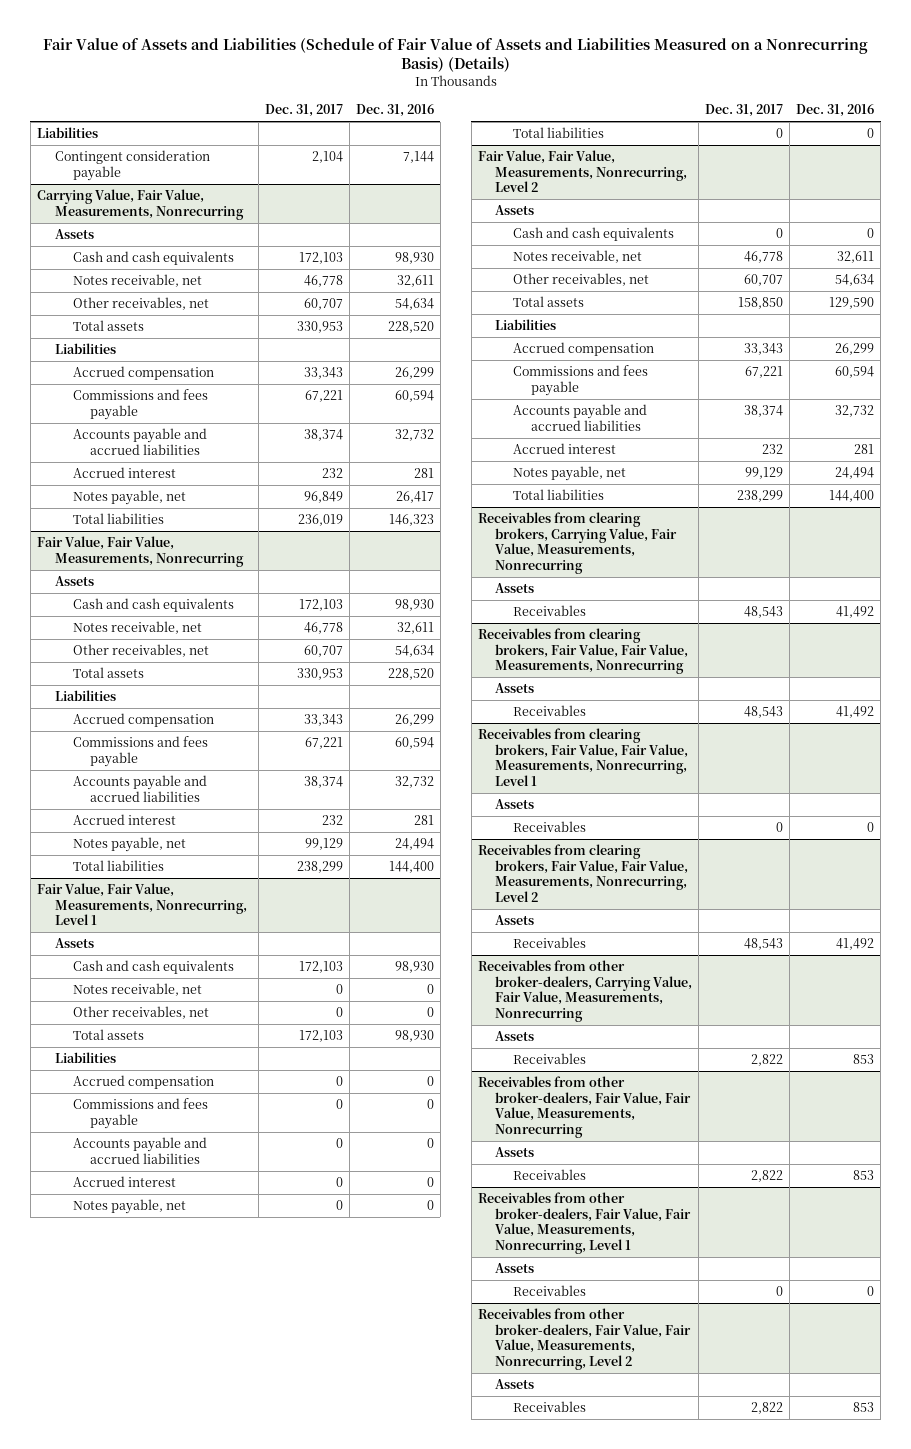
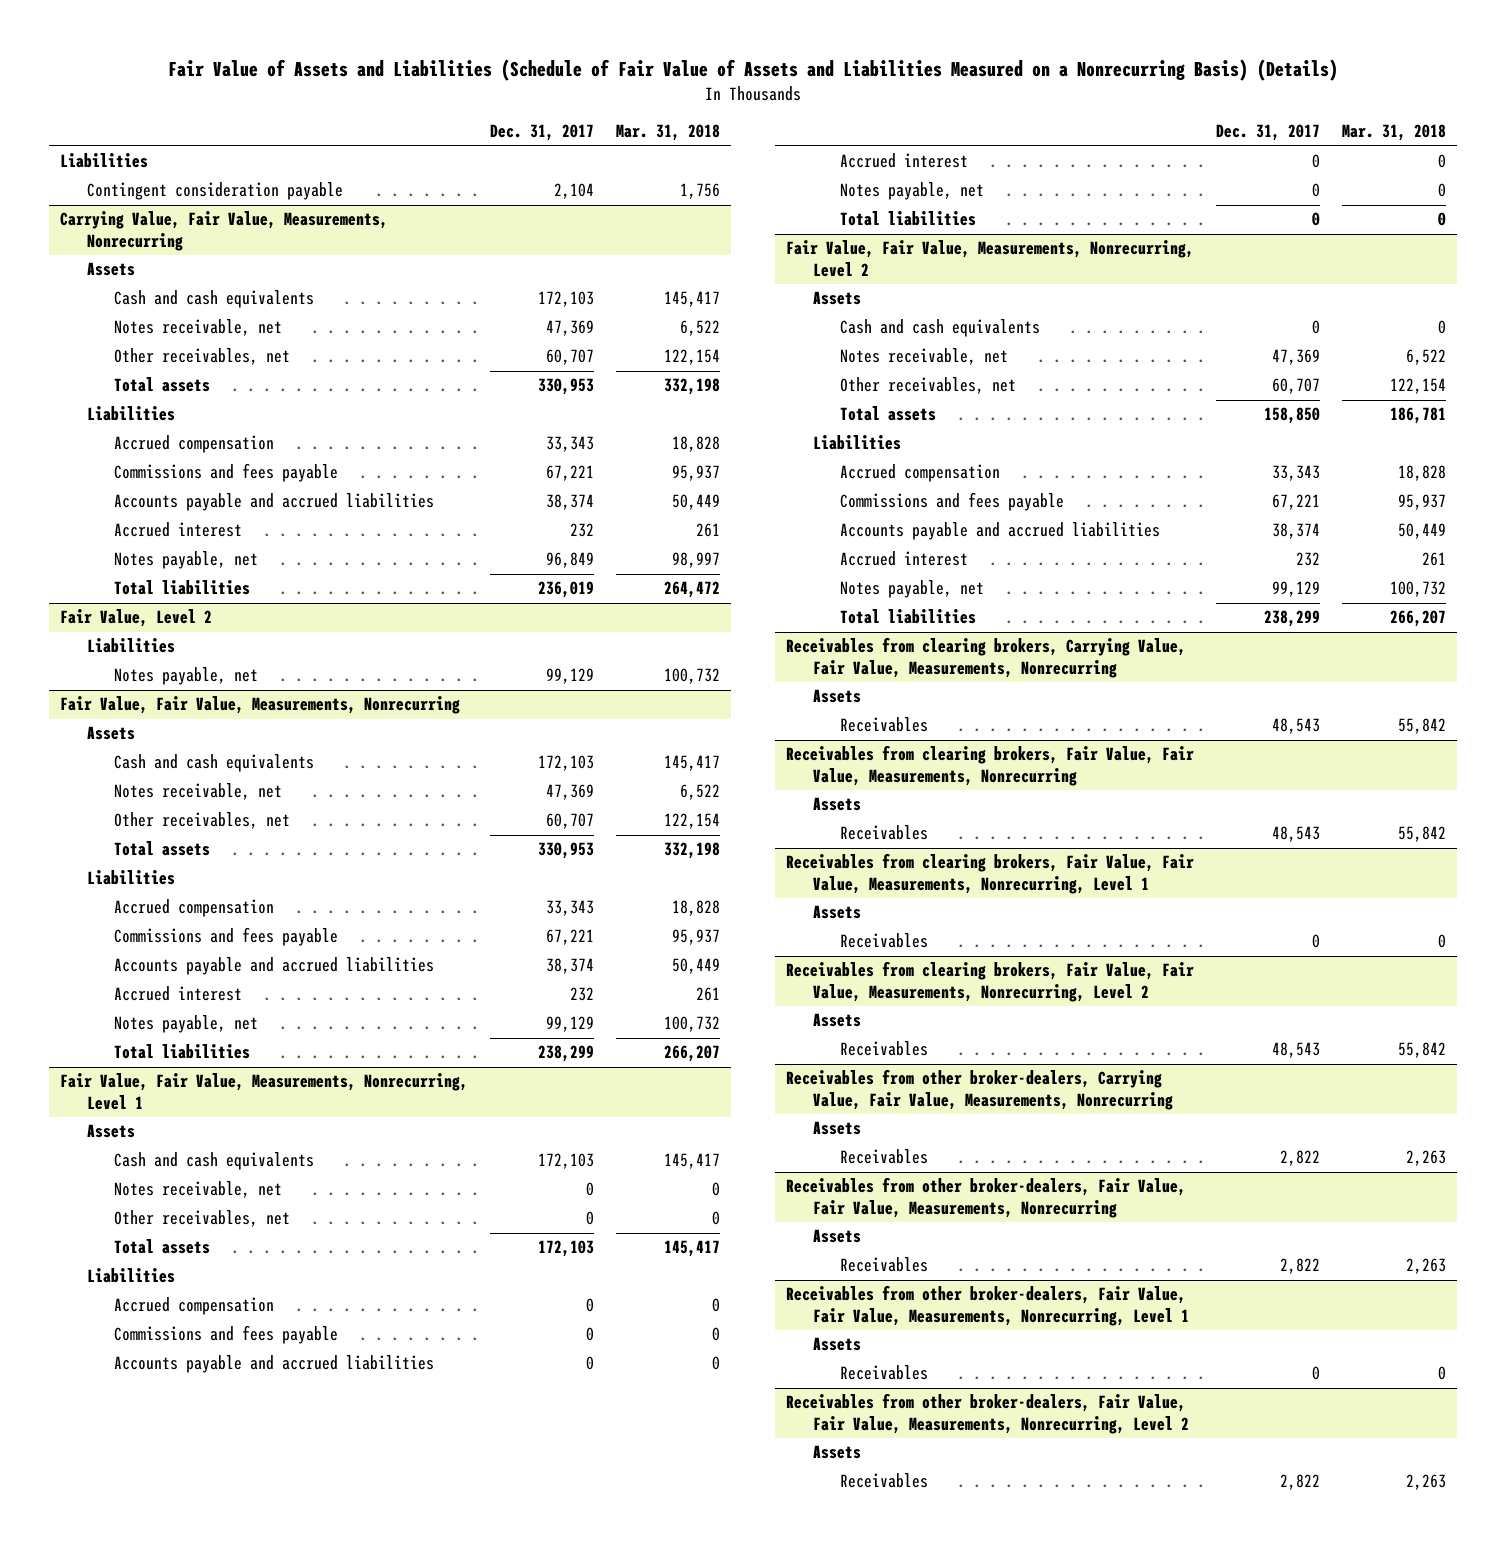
- | Dec. 31, 2017 | Dec. 31, 2016
+ | Dec. 31, 2017 | Mar. 31, 2018
@ Carrying Value, Fair Value, Measurements, Nonrecurring
- Notes receivable, net | 46,778 | 32,611
+ Notes receivable, net | 47,369 | 6,522
+ Fair Value, Level 2
+ Liabilities
+ Notes payable, net | 99,129 | 100,732
@ Fair Value, Fair Value, Measurements, Nonrecurring
- Notes receivable, net | 46,778 | 32,611
+ Notes receivable, net | 47,369 | 6,522
@ Fair Value, Fair Value, Measurements, Nonrecurring, Level 2
- Notes receivable, net | 46,778 | 32,611
+ Notes receivable, net | 47,369 | 6,522

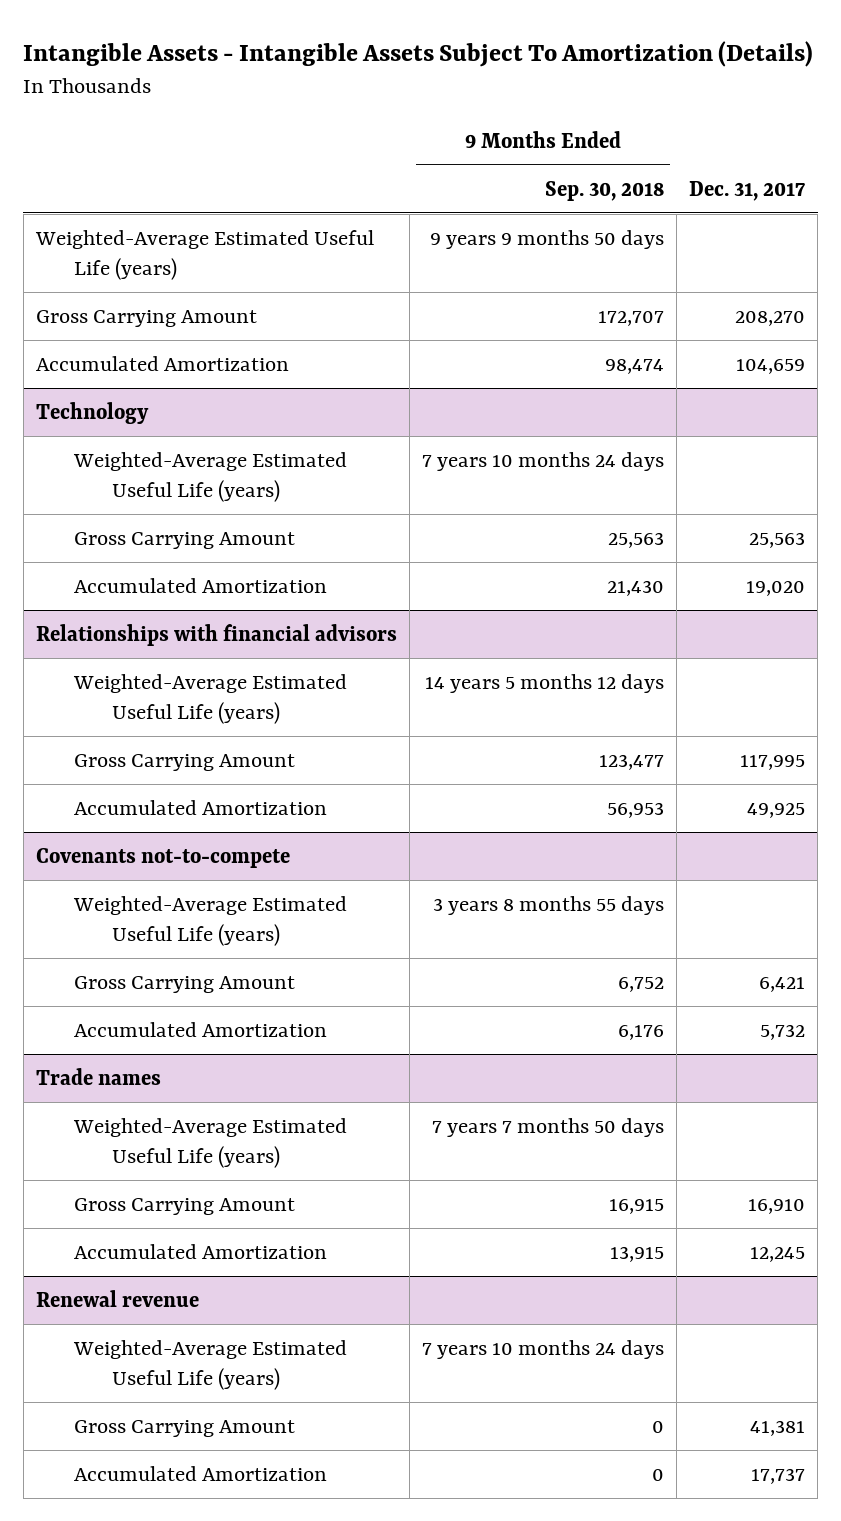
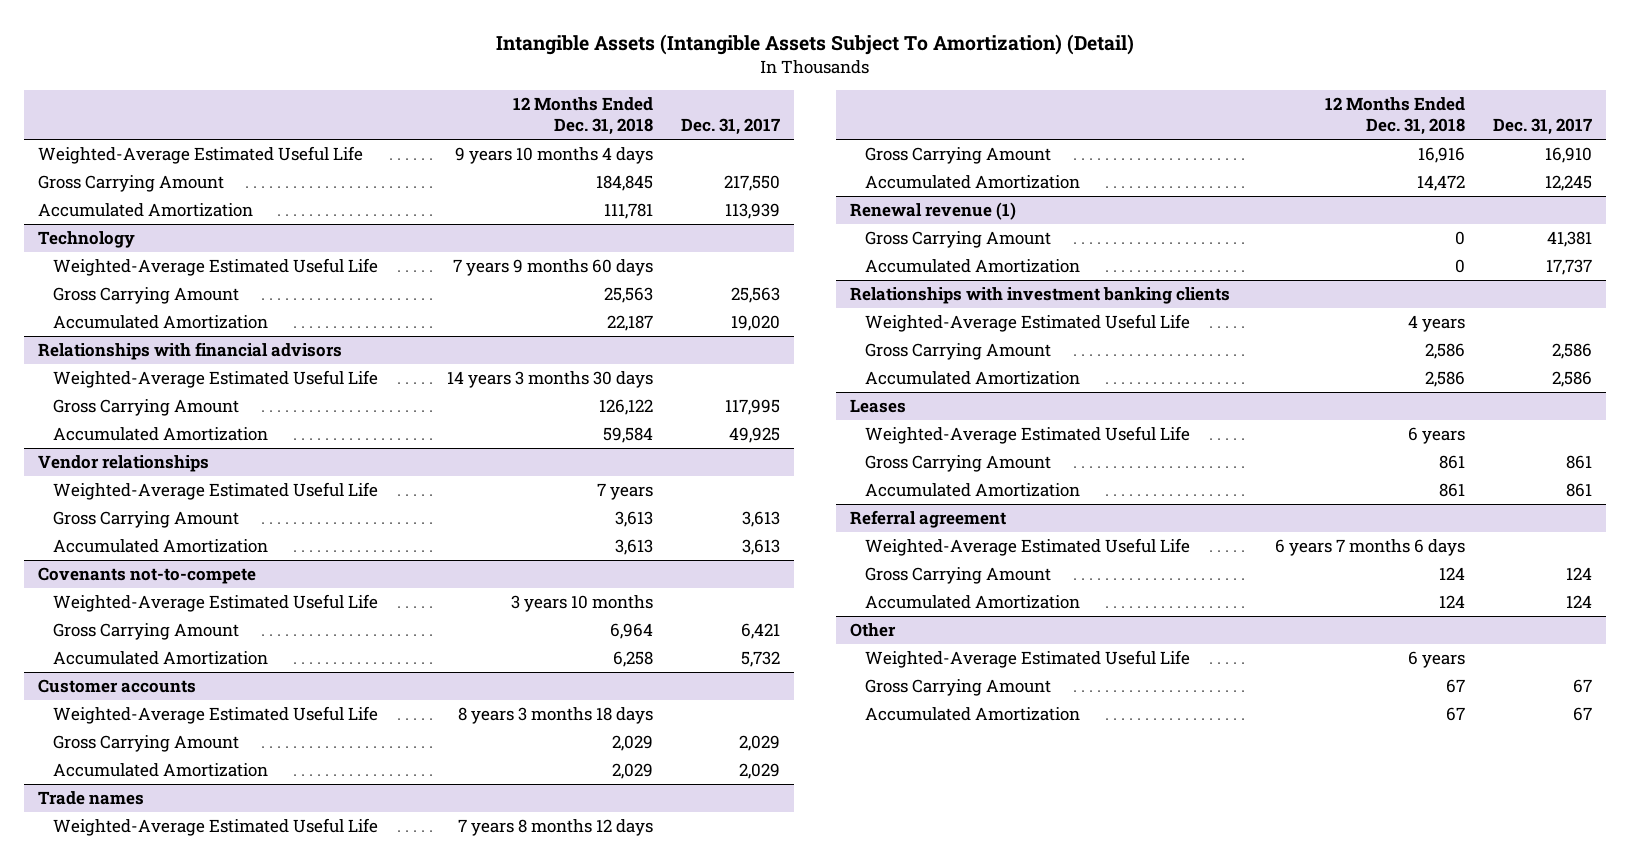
- Intangible Assets - Intangible Assets Subject To Amortization (Details)
+ Intangible Assets (Intangible Assets Subject To Amortization) (Detail)
- | 9 Months Ended Sep. 30, 2018 | Dec. 31, 2017
+ | 12 Months Ended Dec. 31, 2018 | Dec. 31, 2017
- Weighted-Average Estimated Useful Life (years) | 9 years 9 months 50 days |
- Gross Carrying Amount | 172,707 | 208,270
- Accumulated Amortization | 98,474 | 104,659
+ Weighted-Average Estimated Useful Life | 9 years 10 months 4 days |
+ Gross Carrying Amount | 184,845 | 217,550
+ Accumulated Amortization | 111,781 | 113,939
@ Technology
- Weighted-Average Estimated Useful Life (years) | 7 years 10 months 24 days |
+ Weighted-Average Estimated Useful Life | 7 years 9 months 60 days |
@ Relationships with financial advisors
- Weighted-Average Estimated Useful Life (years) | 14 years 5 months 12 days |
+ Weighted-Average Estimated Useful Life | 14 years 3 months 30 days |
+ Vendor relationships
+ Weighted-Average Estimated Useful Life | 7 years |
+ Gross Carrying Amount | 3,613 | 3,613
+ Accumulated Amortization | 3,613 | 3,613
@ Covenants not-to-compete
- Weighted-Average Estimated Useful Life (years) | 3 years 8 months 55 days |
+ Weighted-Average Estimated Useful Life | 3 years 10 months |
+ Customer accounts
+ Weighted-Average Estimated Useful Life | 8 years 3 months 18 days |
+ Gross Carrying Amount | 2,029 | 2,029
+ Accumulated Amortization | 2,029 | 2,029
@ Trade names
- Weighted-Average Estimated Useful Life (years) | 7 years 7 months 50 days |
+ Weighted-Average Estimated Useful Life | 7 years 8 months 12 days |
- Renewal revenue
- Weighted-Average Estimated Useful Life (years) | 7 years 10 months 24 days |
+ Renewal revenue (1)
+ Relationships with investment banking clients
+ Weighted-Average Estimated Useful Life | 4 years |
+ Gross Carrying Amount | 2,586 | 2,586
+ Accumulated Amortization | 2,586 | 2,586
+ Leases
+ Weighted-Average Estimated Useful Life | 6 years |
+ Gross Carrying Amount | 861 | 861
+ Accumulated Amortization | 861 | 861
+ Referral agreement
+ Weighted-Average Estimated Useful Life | 6 years 7 months 6 days |
+ Gross Carrying Amount | 124 | 124
+ Accumulated Amortization | 124 | 124
+ Other
+ Weighted-Average Estimated Useful Life | 6 years |
+ Gross Carrying Amount | 67 | 67
+ Accumulated Amortization | 67 | 67

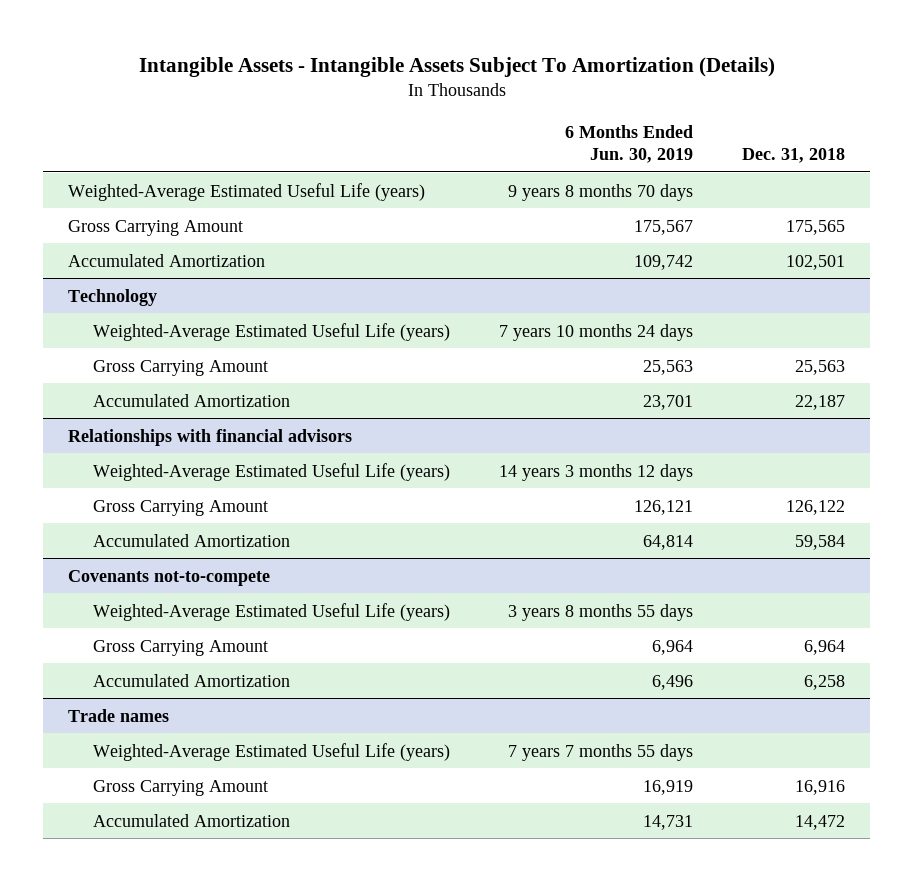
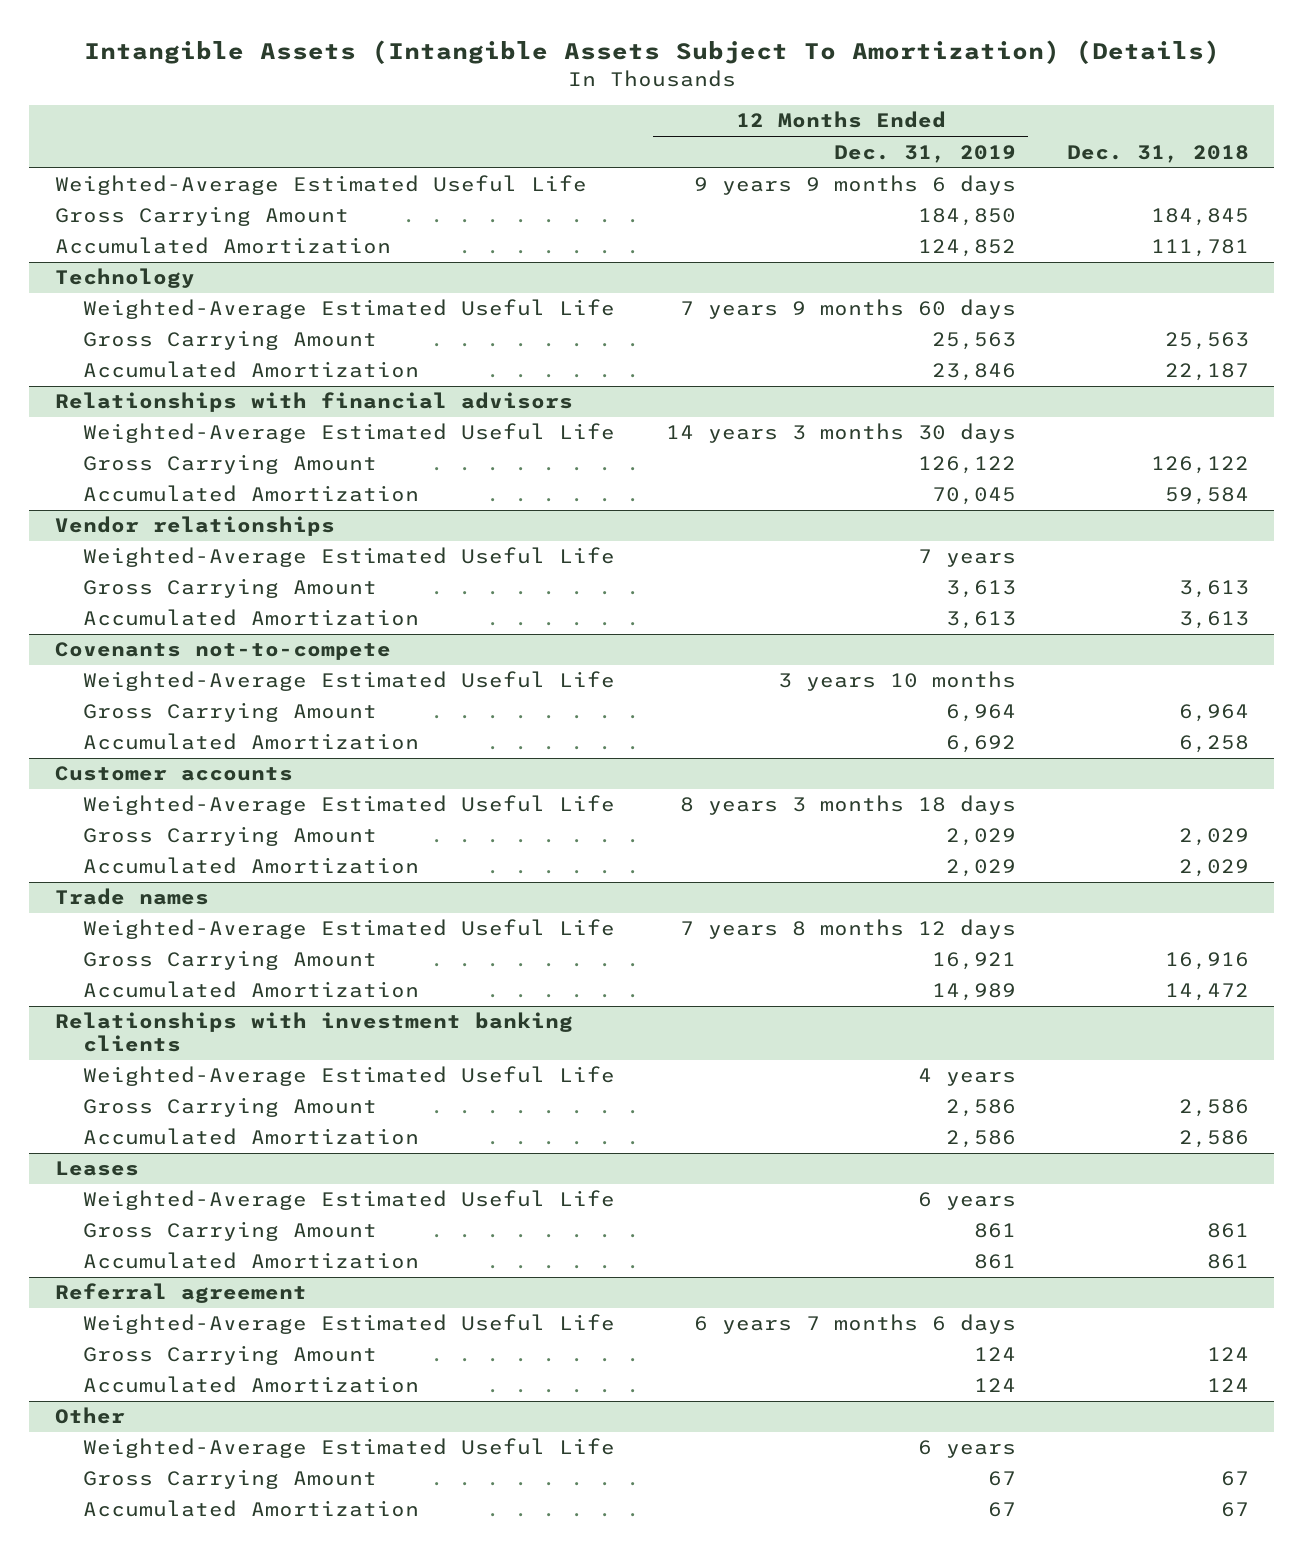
- Intangible Assets - Intangible Assets Subject To Amortization (Details)
+ Intangible Assets (Intangible Assets Subject To Amortization) (Details)
- | 6 Months Ended Jun. 30, 2019 | Dec. 31, 2018
+ | 12 Months Ended Dec. 31, 2019 | Dec. 31, 2018
- Weighted-Average Estimated Useful Life (years) | 9 years 8 months 70 days |
- Gross Carrying Amount | 175,567 | 175,565
- Accumulated Amortization | 109,742 | 102,501
+ Weighted-Average Estimated Useful Life | 9 years 9 months 6 days |
+ Gross Carrying Amount | 184,850 | 184,845
+ Accumulated Amortization | 124,852 | 111,781
@ Technology
- Weighted-Average Estimated Useful Life (years) | 7 years 10 months 24 days |
+ Weighted-Average Estimated Useful Life | 7 years 9 months 60 days |
@ Relationships with financial advisors
- Weighted-Average Estimated Useful Life (years) | 14 years 3 months 12 days |
+ Weighted-Average Estimated Useful Life | 14 years 3 months 30 days |
+ Vendor relationships
+ Weighted-Average Estimated Useful Life | 7 years |
+ Gross Carrying Amount | 3,613 | 3,613
+ Accumulated Amortization | 3,613 | 3,613
@ Covenants not-to-compete
- Weighted-Average Estimated Useful Life (years) | 3 years 8 months 55 days |
+ Weighted-Average Estimated Useful Life | 3 years 10 months |
+ Customer accounts
+ Weighted-Average Estimated Useful Life | 8 years 3 months 18 days |
+ Gross Carrying Amount | 2,029 | 2,029
+ Accumulated Amortization | 2,029 | 2,029
@ Trade names
- Weighted-Average Estimated Useful Life (years) | 7 years 7 months 55 days |
+ Weighted-Average Estimated Useful Life | 7 years 8 months 12 days |
+ Relationships with investment banking clients
+ Weighted-Average Estimated Useful Life | 4 years |
+ Gross Carrying Amount | 2,586 | 2,586
+ Accumulated Amortization | 2,586 | 2,586
+ Leases
+ Weighted-Average Estimated Useful Life | 6 years |
+ Gross Carrying Amount | 861 | 861
+ Accumulated Amortization | 861 | 861
+ Referral agreement
+ Weighted-Average Estimated Useful Life | 6 years 7 months 6 days |
+ Gross Carrying Amount | 124 | 124
+ Accumulated Amortization | 124 | 124
+ Other
+ Weighted-Average Estimated Useful Life | 6 years |
+ Gross Carrying Amount | 67 | 67
+ Accumulated Amortization | 67 | 67

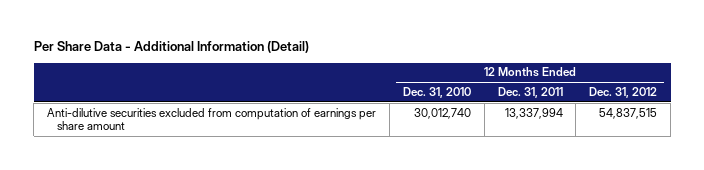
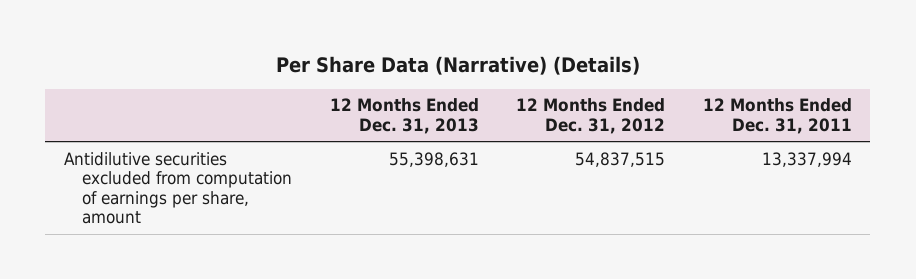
- Per Share Data - Additional Information (Detail)
+ Per Share Data (Narrative) (Details)
- | 12 Months Ended Dec. 31, 2010 | 12 Months Ended Dec. 31, 2011 | 12 Months Ended Dec. 31, 2012
+ | 12 Months Ended Dec. 31, 2013 | 12 Months Ended Dec. 31, 2012 | 12 Months Ended Dec. 31, 2011
- Anti-dilutive securities excluded from computation of earnings per share amount | 30,012,740 | 13,337,994 | 54,837,515
+ Antidilutive securities excluded from computation of earnings per share, amount | 55,398,631 | 54,837,515 | 13,337,994

